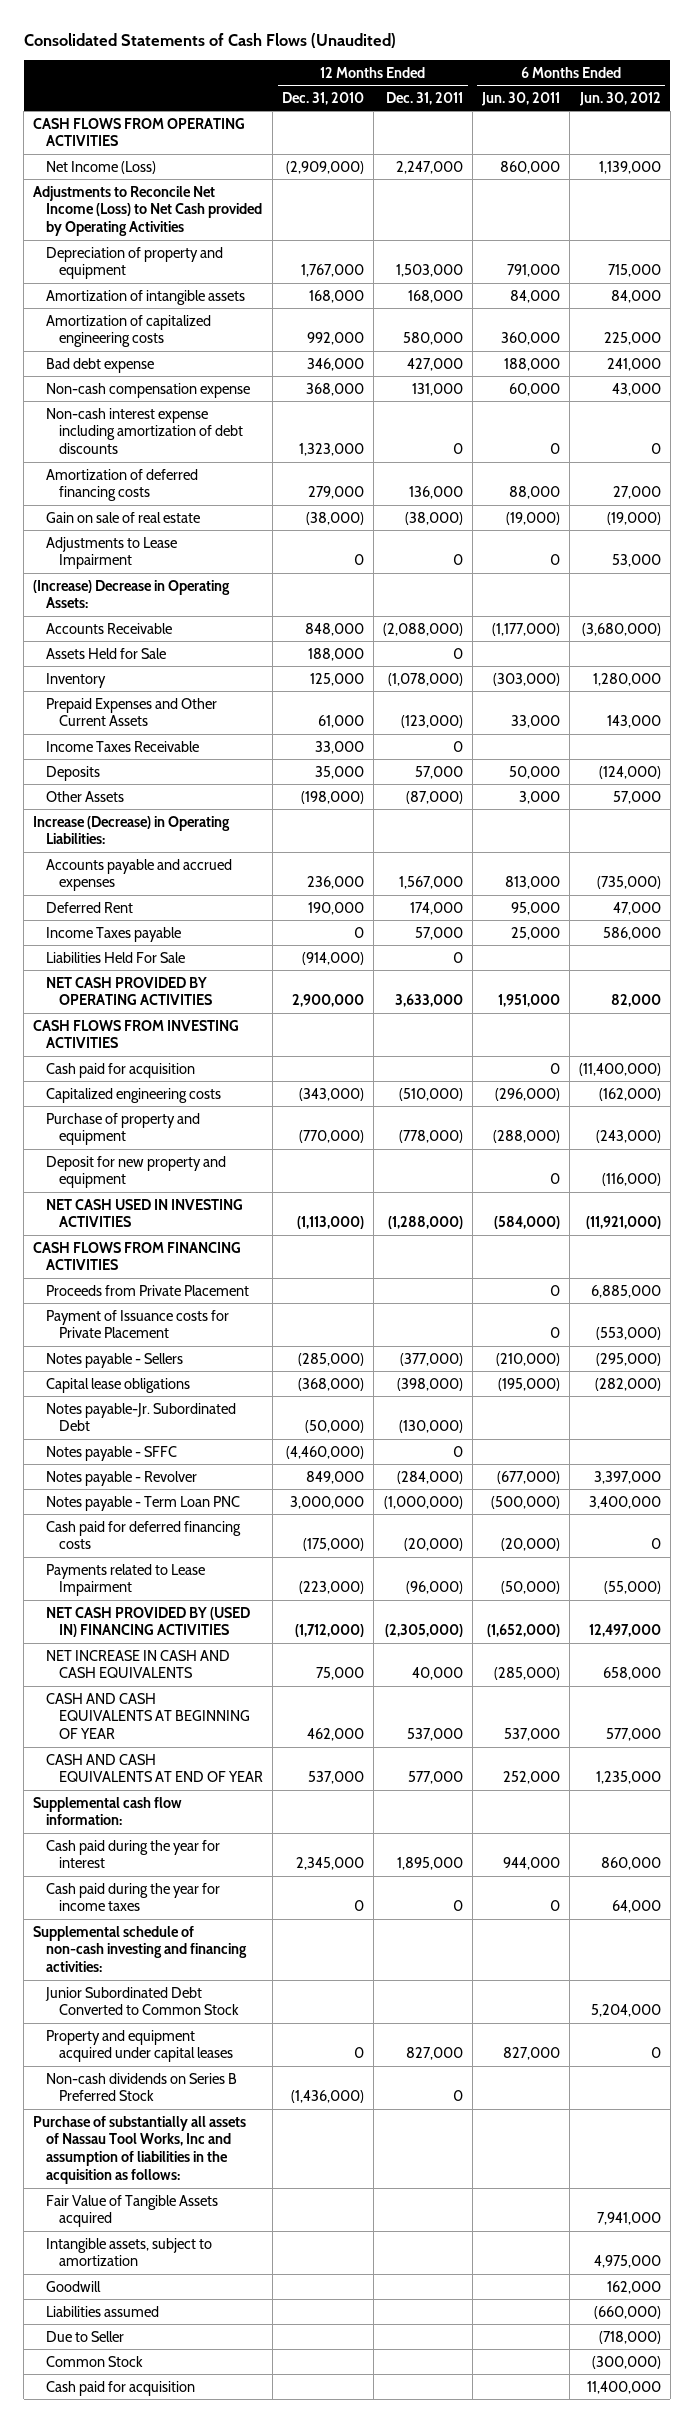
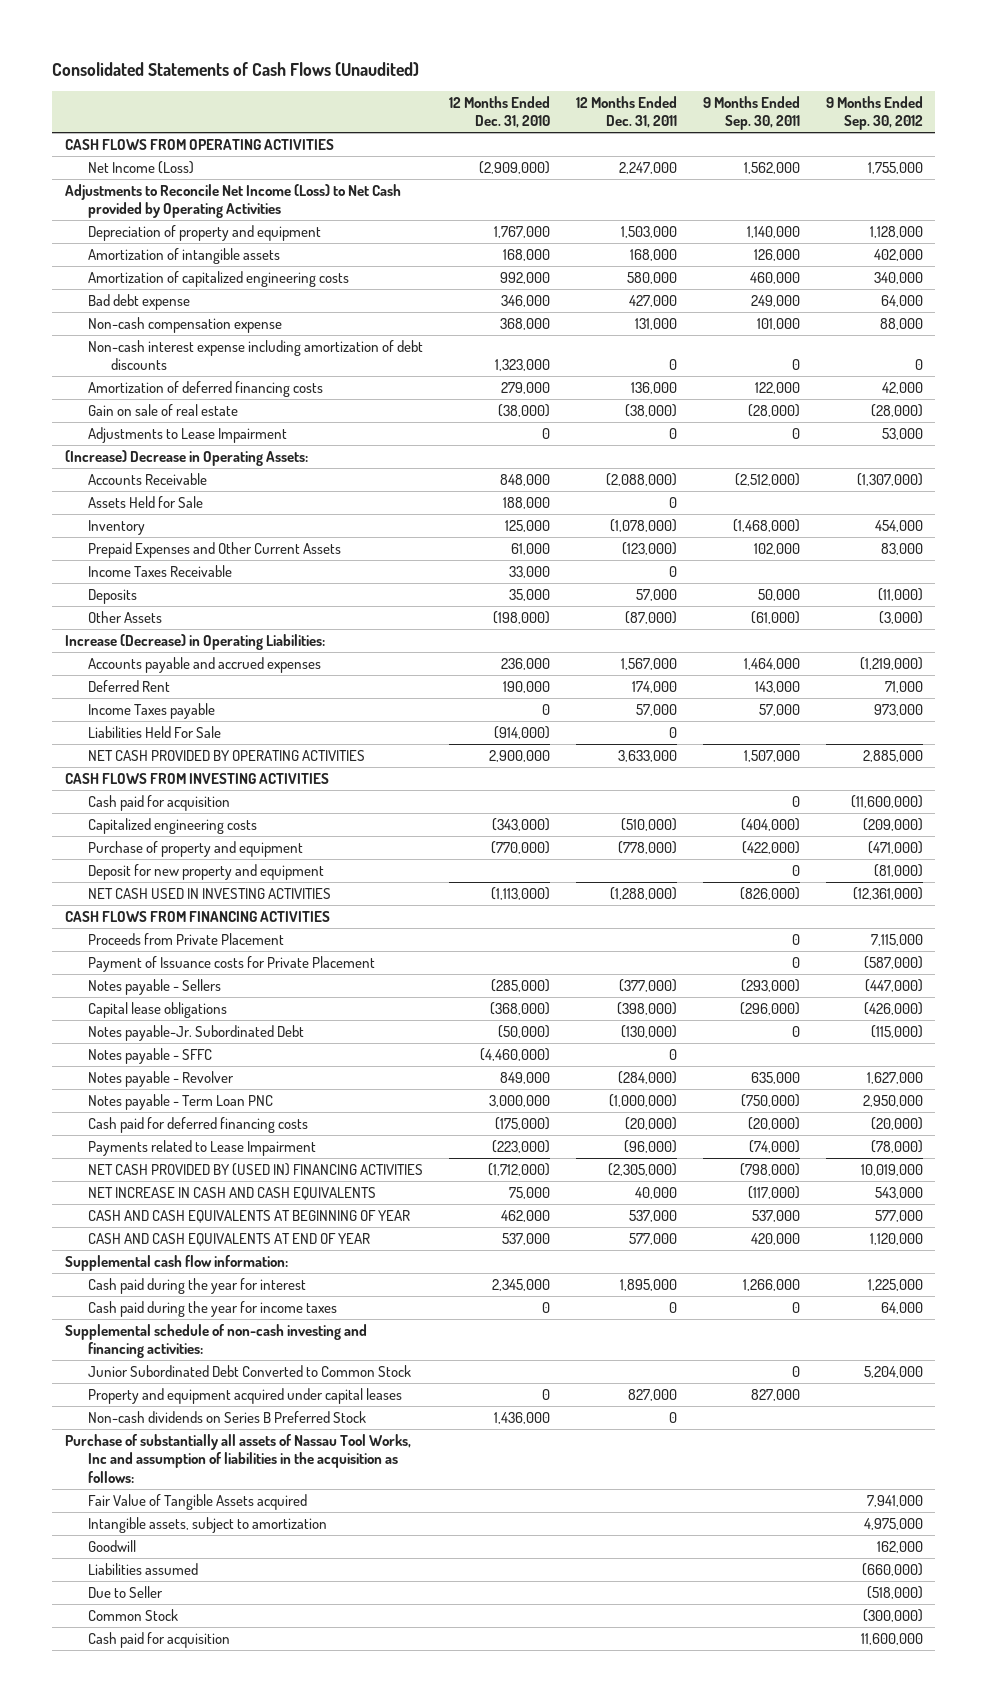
- | 12 Months Ended Dec. 31, 2010 | 12 Months Ended Dec. 31, 2011 | 6 Months Ended Jun. 30, 2011 | 6 Months Ended Jun. 30, 2012
+ | 12 Months Ended Dec. 31, 2010 | 12 Months Ended Dec. 31, 2011 | 9 Months Ended Sep. 30, 2011 | 9 Months Ended Sep. 30, 2012
- Non-cash dividends on Series B Preferred Stock | (1,436,000) | 0 | |
+ Non-cash dividends on Series B Preferred Stock | 1,436,000 | 0 | |

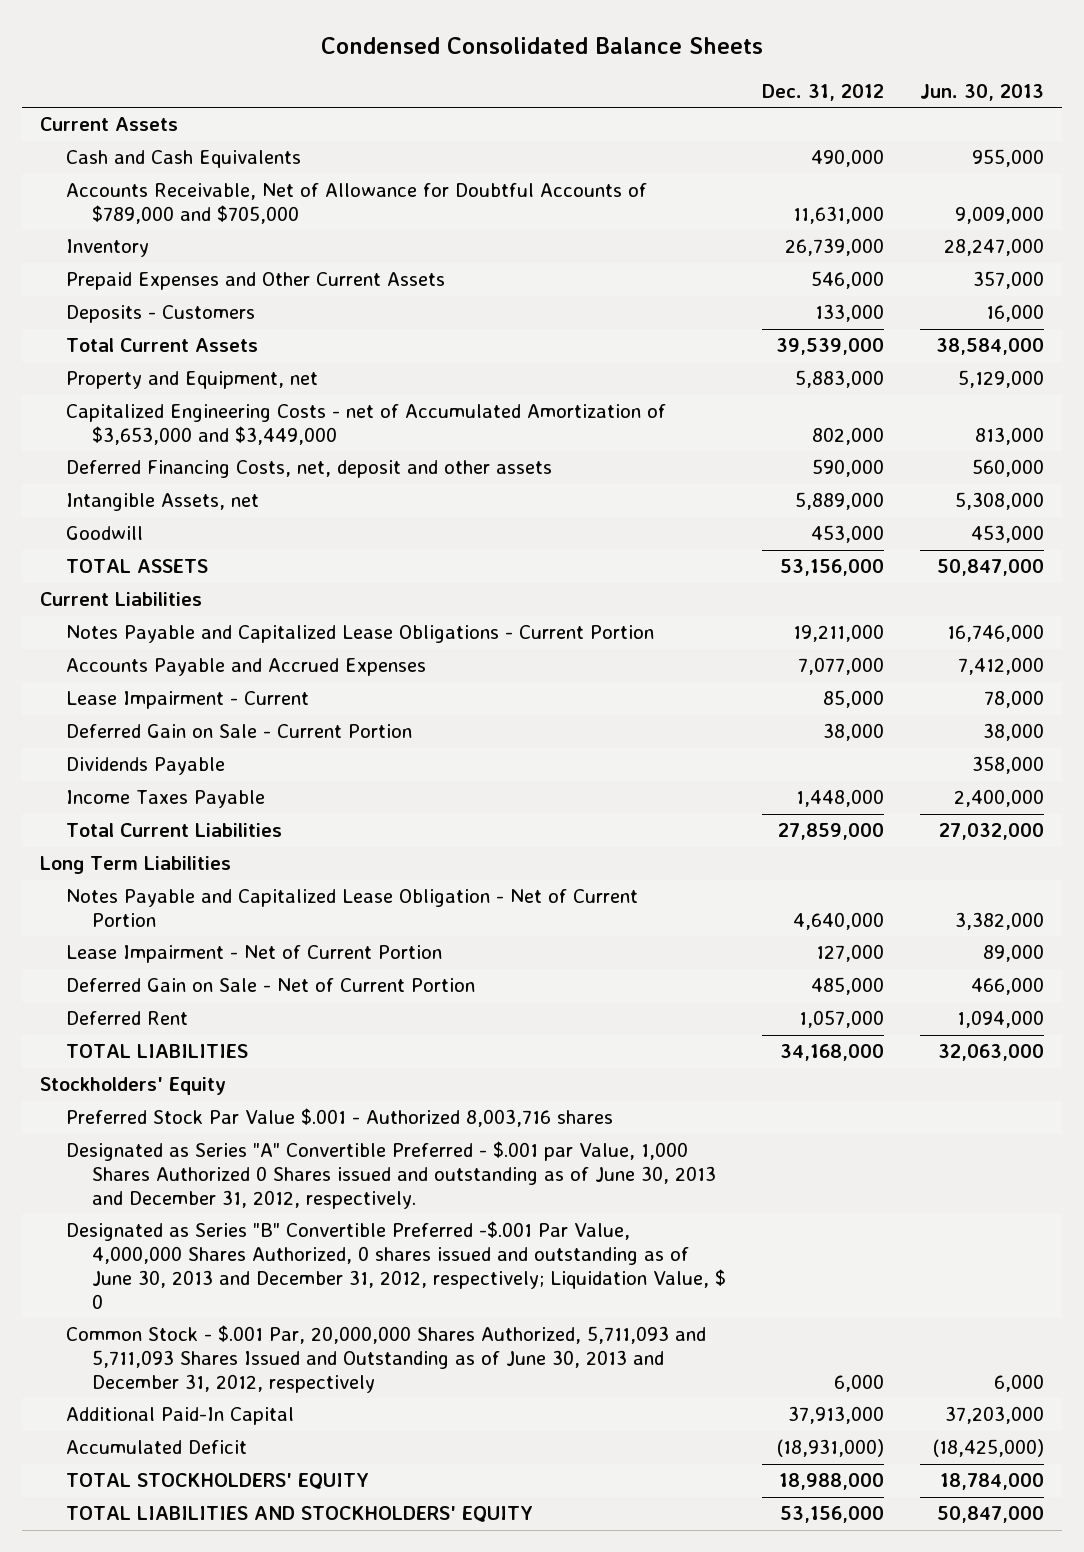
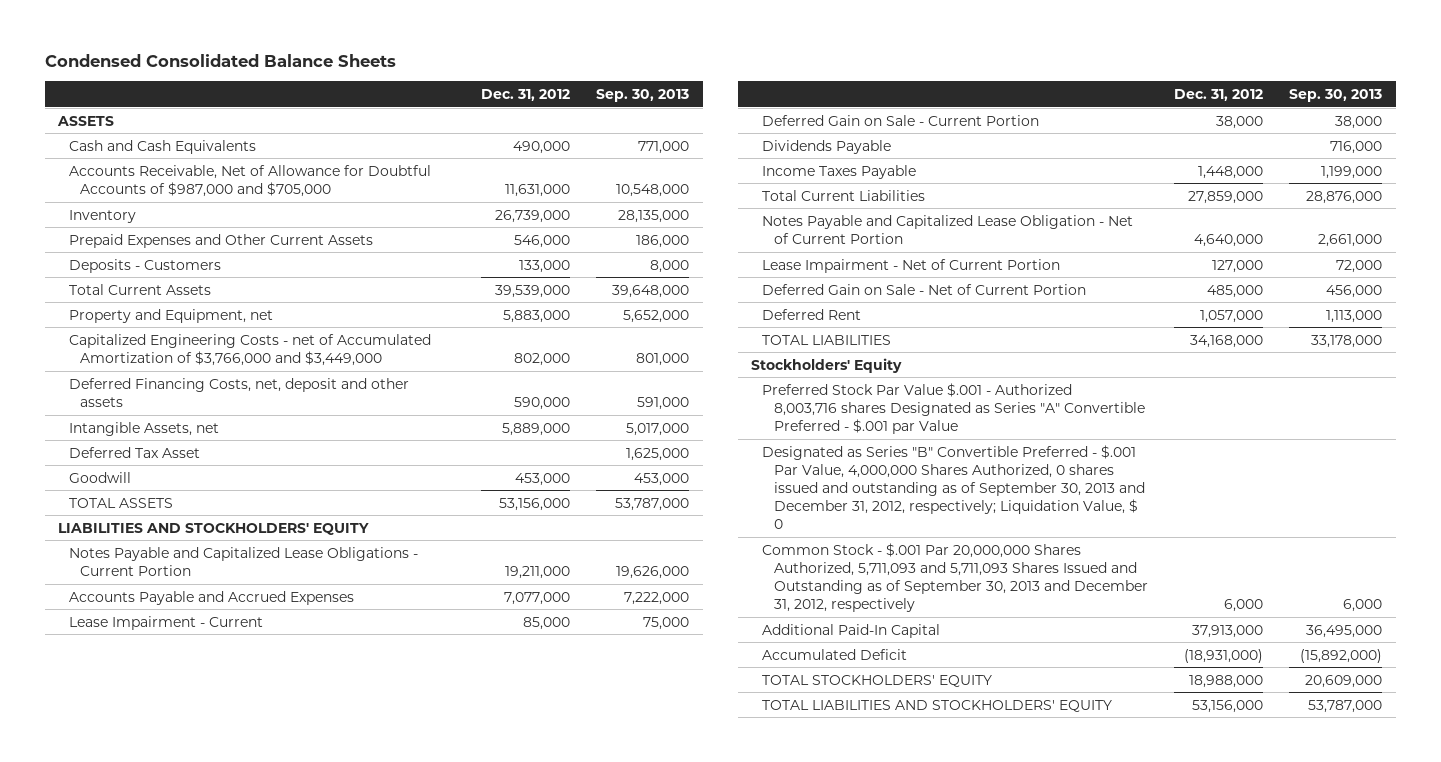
- | Dec. 31, 2012 | Jun. 30, 2013
+ | Dec. 31, 2012 | Sep. 30, 2013
- Current Assets
+ ASSETS
- Accounts Receivable, Net of Allowance for Doubtful Accounts of $789,000 and $705,000 | 11,631,000 | 9,009,000
+ Accounts Receivable, Net of Allowance for Doubtful Accounts of $987,000 and $705,000 | 11,631,000 | 10,548,000
- Capitalized Engineering Costs - net of Accumulated Amortization of $3,653,000 and $3,449,000 | 802,000 | 813,000
+ Capitalized Engineering Costs - net of Accumulated Amortization of $3,766,000 and $3,449,000 | 802,000 | 801,000
+ Deferred Tax Asset | | 1,625,000
- Current Liabilities
+ LIABILITIES AND STOCKHOLDERS' EQUITY
- Long Term Liabilities
- Preferred Stock Par Value $.001 - Authorized 8,003,716 shares
- Designated as Series "A" Convertible Preferred - $.001 par Value, 1,000 Shares Authorized 0 Shares issued and outstanding as of June 30, 2013 and December 31, 2012, respectively.
- Designated as Series "B" Convertible Preferred -$.001 Par Value, 4,000,000 Shares Authorized, 0 shares issued and outstanding as of June 30, 2013 and December 31, 2012, respectively; Liquidation Value, $ 0
- Common Stock - $.001 Par, 20,000,000 Shares Authorized, 5,711,093 and 5,711,093 Shares Issued and Outstanding as of June 30, 2013 and December 31, 2012, respectively | 6,000 | 6,000
+ Preferred Stock Par Value $.001 - Authorized 8,003,716 shares Designated as Series "A" Convertible Preferred - $.001 par Value
+ Designated as Series "B" Convertible Preferred - $.001 Par Value, 4,000,000 Shares Authorized, 0 shares issued and outstanding as of September 30, 2013 and December 31, 2012, respectively; Liquidation Value, $ 0
+ Common Stock - $.001 Par 20,000,000 Shares Authorized, 5,711,093 and 5,711,093 Shares Issued and Outstanding as of September 30, 2013 and December 31, 2012, respectively | 6,000 | 6,000

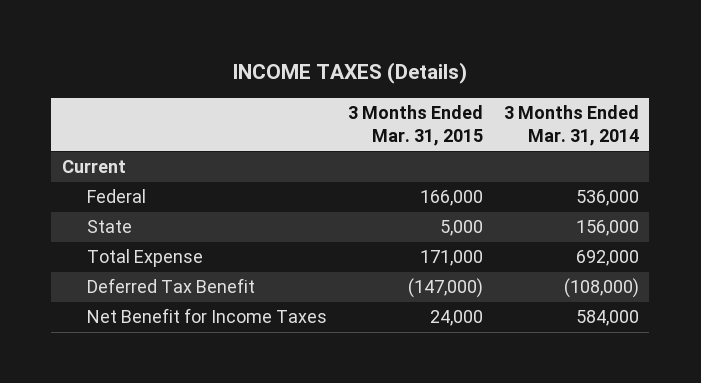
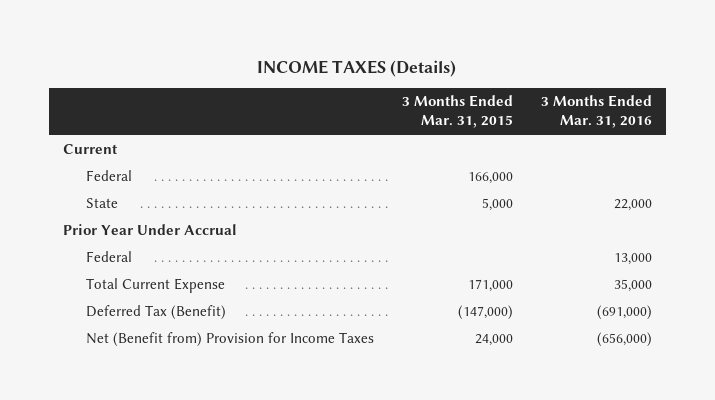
- | 3 Months Ended Mar. 31, 2015 | 3 Months Ended Mar. 31, 2014
+ | 3 Months Ended Mar. 31, 2015 | 3 Months Ended Mar. 31, 2016
- Total Expense | 171,000 | 692,000
- Deferred Tax Benefit | (147,000) | (108,000)
- Net Benefit for Income Taxes | 24,000 | 584,000
+ Prior Year Under Accrual
+ Federal | | 13,000
+ Total Current Expense | 171,000 | 35,000
+ Deferred Tax (Benefit) | (147,000) | (691,000)
+ Net (Benefit from) Provision for Income Taxes | 24,000 | (656,000)

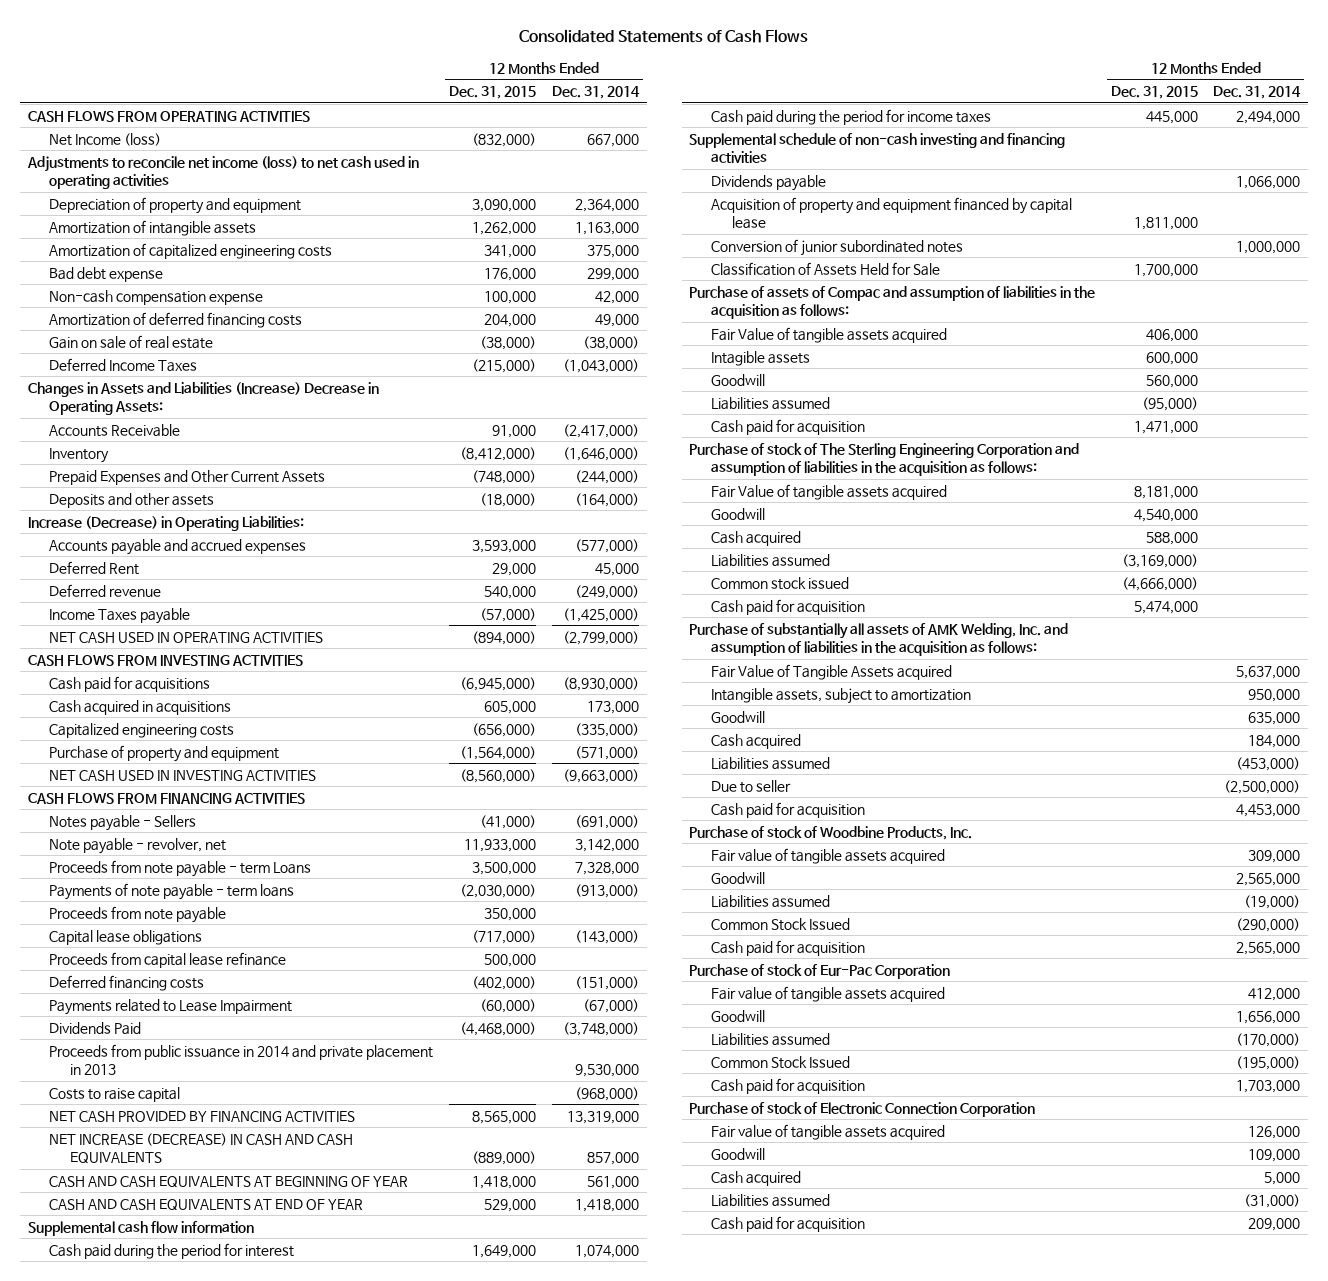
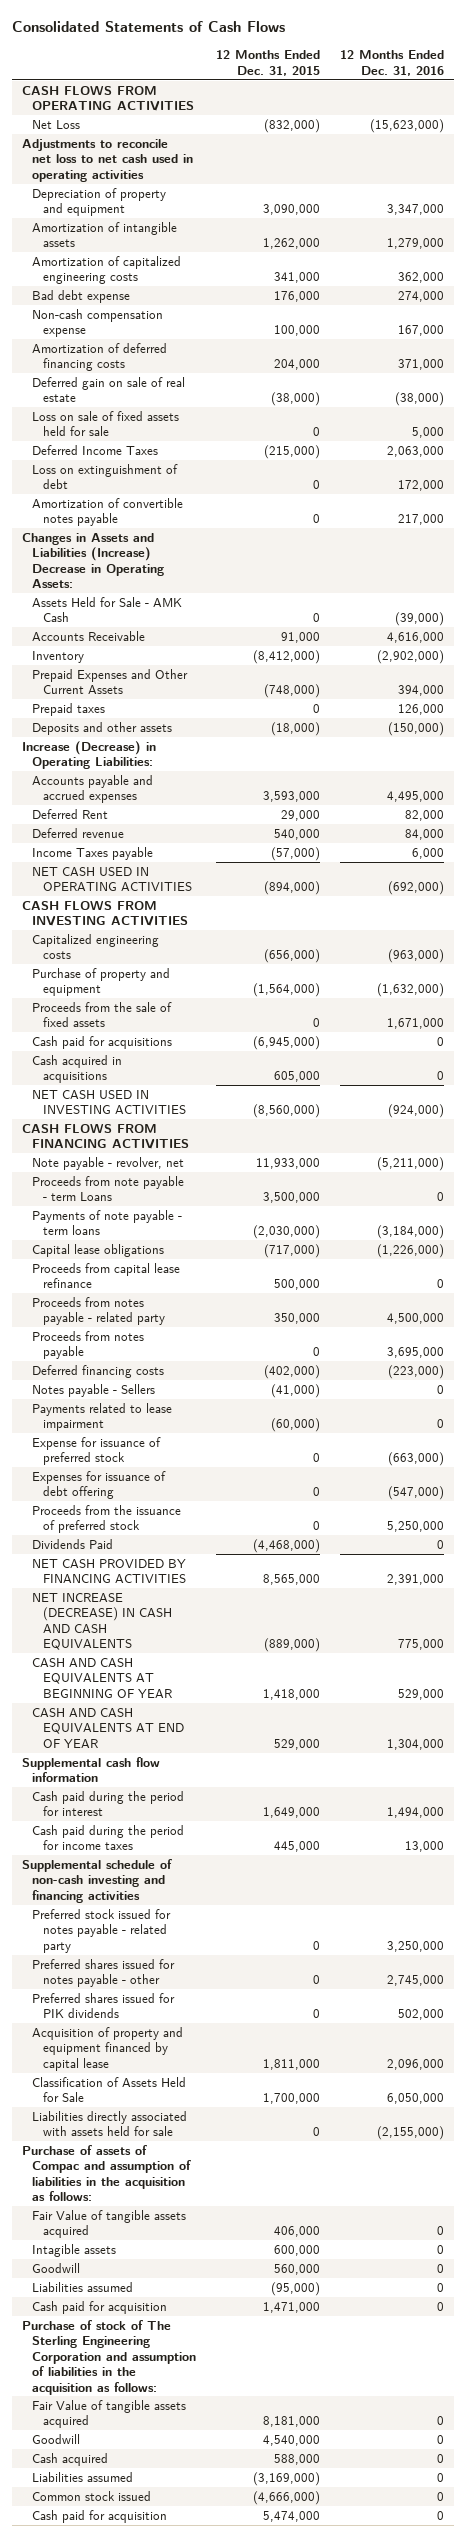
- | 12 Months Ended Dec. 31, 2015 | 12 Months Ended Dec. 31, 2014
+ | 12 Months Ended Dec. 31, 2015 | 12 Months Ended Dec. 31, 2016
- Net Income (loss) | (832,000) | 667,000
- Adjustments to reconcile net income (loss) to net cash used in operating activities
+ Net Loss | (832,000) | (15,623,000)
+ Adjustments to reconcile net loss to net cash used in operating activities
- Gain on sale of real estate | (38,000) | (38,000)
+ Deferred gain on sale of real estate | (38,000) | (38,000)
+ Loss on sale of fixed assets held for sale | 0 | 5,000
+ Loss on extinguishment of debt | 0 | 172,000
+ Amortization of convertible notes payable | 0 | 217,000
+ Assets Held for Sale - AMK Cash | 0 | (39,000)
+ Prepaid taxes | 0 | 126,000
+ Proceeds from the sale of fixed assets | 0 | 1,671,000
moved down: Cash paid for acquisitions | (6,945,000) | 0
moved down: Cash acquired in acquisitions | 605,000 | 0
- Proceeds from note payable | 350,000 |
+ Proceeds from notes payable - related party | 350,000 | 4,500,000
+ Proceeds from notes payable | 0 | 3,695,000
- Payments related to Lease Impairment | (60,000) | (67,000)
moved down: Notes payable - Sellers | (41,000) | 0
+ Payments related to lease impairment | (60,000) | 0
+ Expense for issuance of preferred stock | 0 | (663,000)
+ Expenses for issuance of debt offering | 0 | (547,000)
+ Proceeds from the issuance of preferred stock | 0 | 5,250,000
- Proceeds from public issuance in 2014 and private placement in 2013 | | 9,530,000
- Costs to raise capital | | (968,000)
- Dividends payable | | 1,066,000
+ Preferred stock issued for notes payable - related party | 0 | 3,250,000
+ Preferred shares issued for notes payable - other | 0 | 2,745,000
+ Preferred shares issued for PIK dividends | 0 | 502,000
- Conversion of junior subordinated notes | | 1,000,000
+ Liabilities directly associated with assets held for sale | 0 | (2,155,000)
- Purchase of substantially all assets of AMK Welding, Inc. and assumption of liabilities in the acquisition as follows:
- Fair Value of Tangible Assets acquired | | 5,637,000
- Intangible assets, subject to amortization | | 950,000
- Goodwill | | 635,000
- Cash acquired | | 184,000
- Liabilities assumed | | (453,000)
- Due to seller | | (2,500,000)
- Cash paid for acquisition | | 4,453,000
- Purchase of stock of Woodbine Products, Inc.
- Fair value of tangible assets acquired | | 309,000
- Goodwill | | 2,565,000
- Liabilities assumed | | (19,000)
- Common Stock Issued | | (290,000)
- Cash paid for acquisition | | 2,565,000
- Purchase of stock of Eur-Pac Corporation
- Fair value of tangible assets acquired | | 412,000
- Goodwill | | 1,656,000
- Liabilities assumed | | (170,000)
- Common Stock Issued | | (195,000)
- Cash paid for acquisition | | 1,703,000
- Purchase of stock of Electronic Connection Corporation
- Fair value of tangible assets acquired | | 126,000
- Goodwill | | 109,000
- Cash acquired | | 5,000
- Liabilities assumed | | (31,000)
- Cash paid for acquisition | | 209,000

